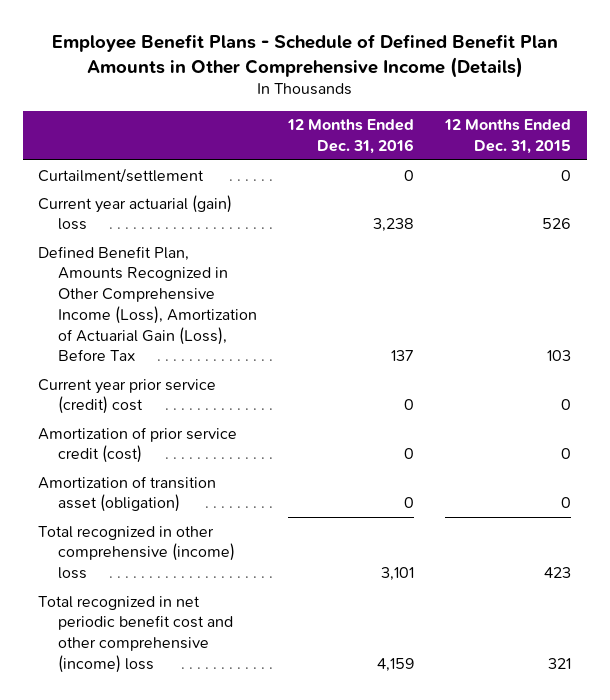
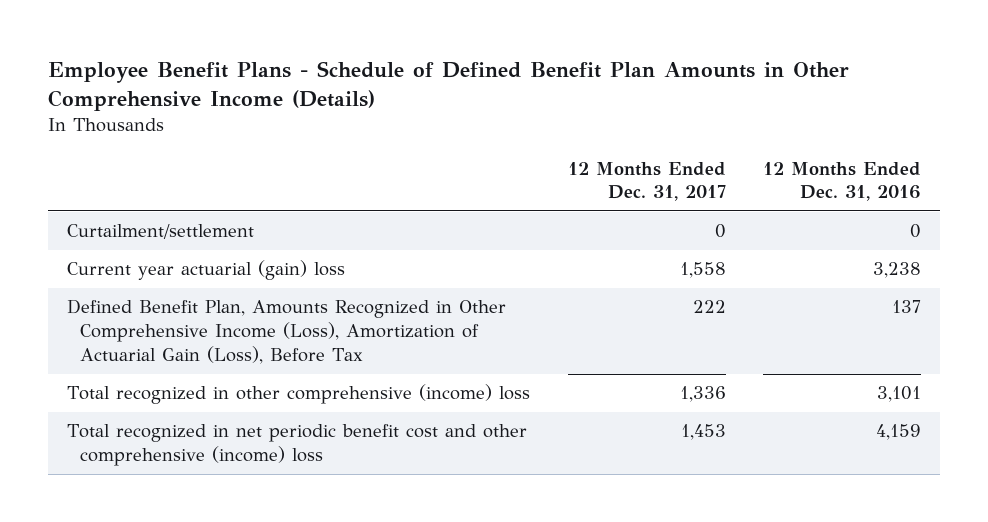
- | 12 Months Ended Dec. 31, 2016 | 12 Months Ended Dec. 31, 2015
+ | 12 Months Ended Dec. 31, 2017 | 12 Months Ended Dec. 31, 2016
- Current year prior service (credit) cost | 0 | 0
- Amortization of prior service credit (cost) | 0 | 0
- Amortization of transition asset (obligation) | 0 | 0

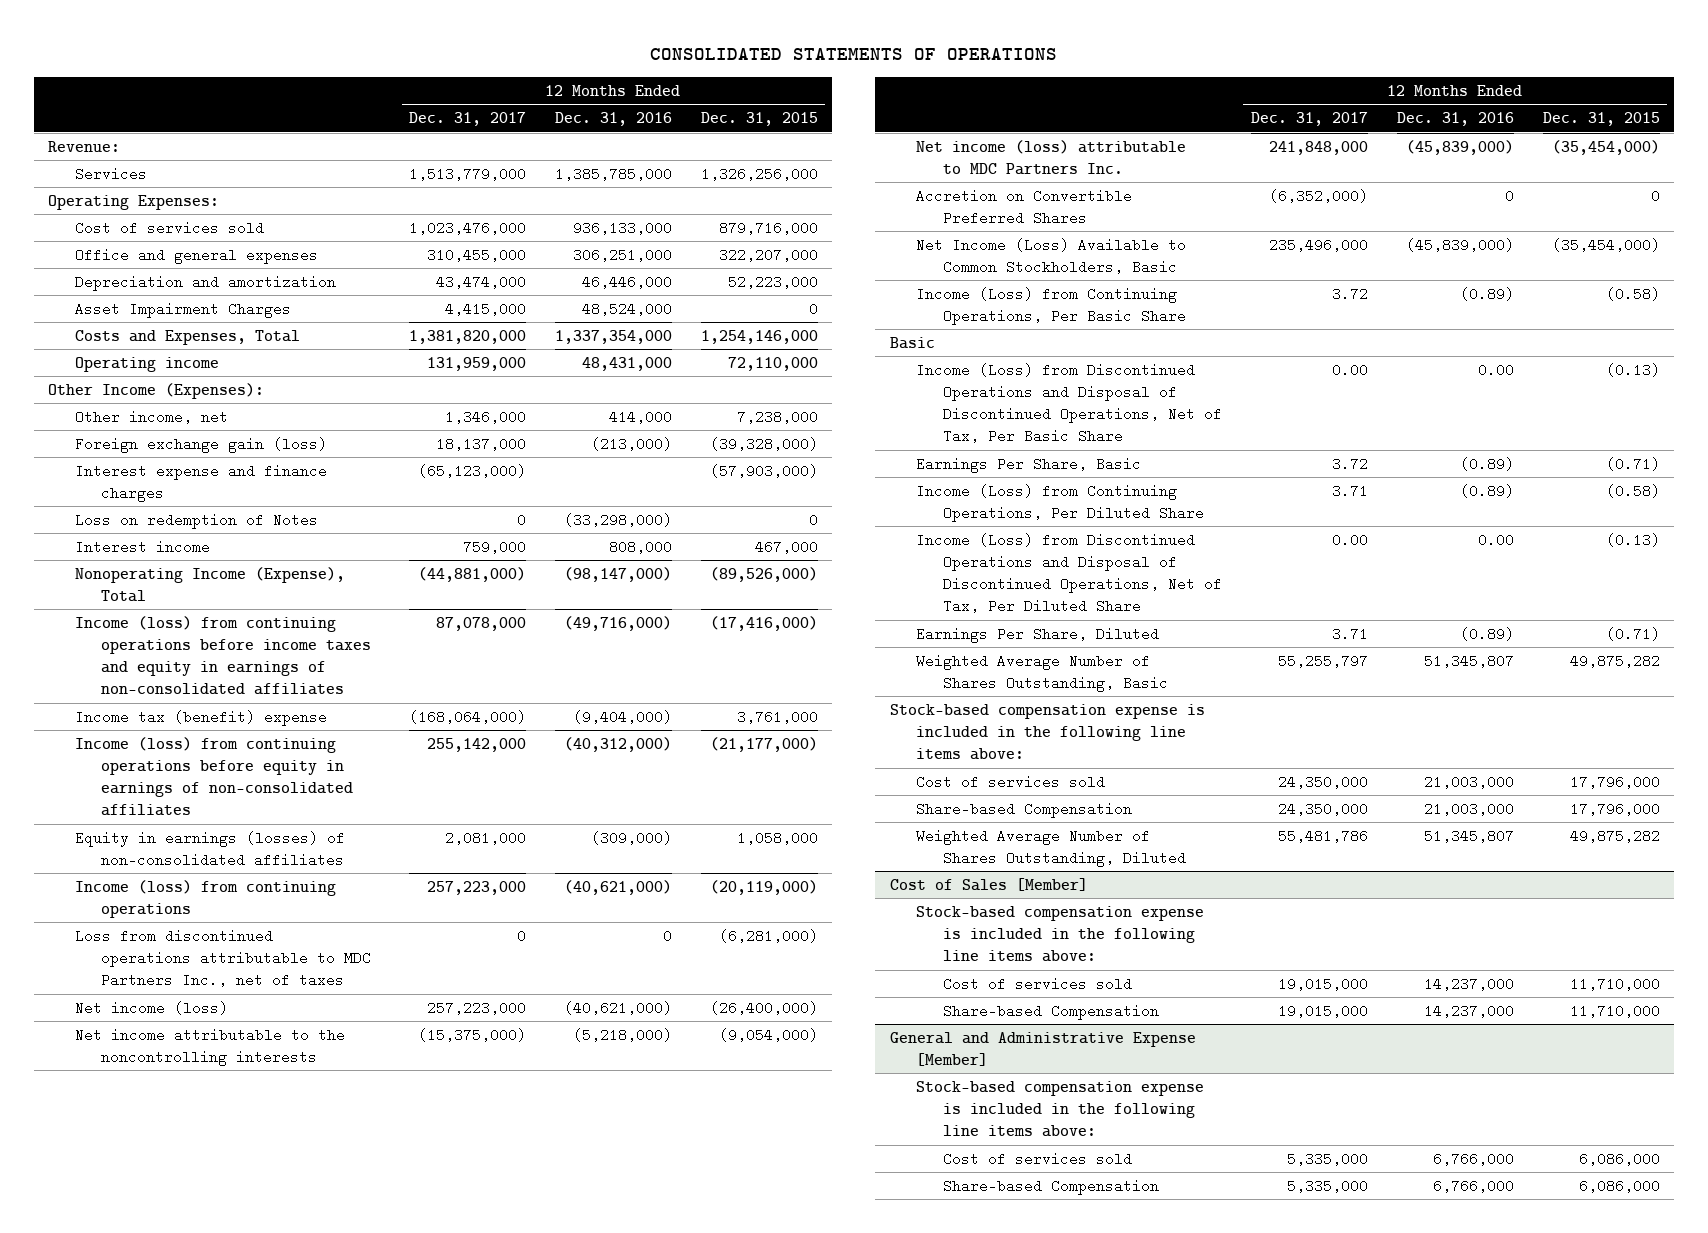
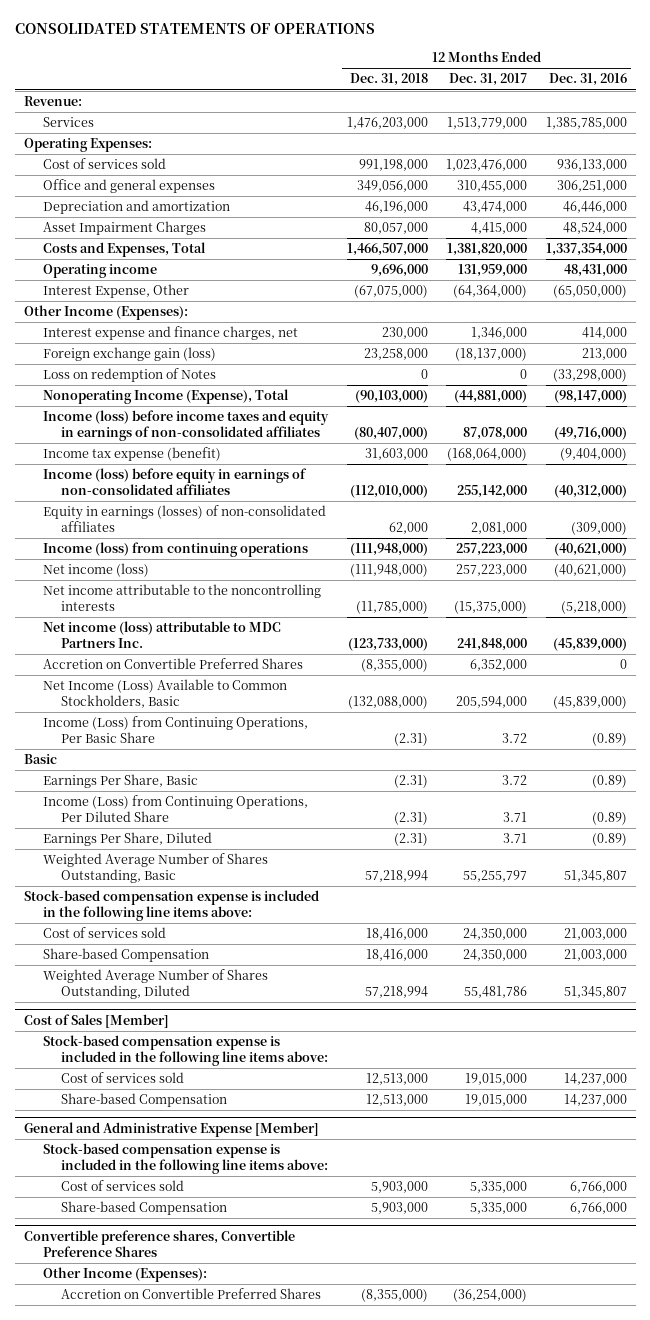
- | 12 Months Ended Dec. 31, 2017 | 12 Months Ended Dec. 31, 2016 | 12 Months Ended Dec. 31, 2015
+ | 12 Months Ended Dec. 31, 2018 | 12 Months Ended Dec. 31, 2017 | 12 Months Ended Dec. 31, 2016
+ Interest Expense, Other | (67,075,000) | (64,364,000) | (65,050,000)
- Other income, net | 1,346,000 | 414,000 | 7,238,000
- Foreign exchange gain (loss) | 18,137,000 | (213,000) | (39,328,000)
- Interest expense and finance charges | (65,123,000) | | (57,903,000)
+ Interest expense and finance charges, net | 230,000 | 1,346,000 | 414,000
+ Foreign exchange gain (loss) | 23,258,000 | (18,137,000) | 213,000
- Interest income | 759,000 | 808,000 | 467,000
- Income (loss) from continuing operations before income taxes and equity in earnings of non-consolidated affiliates | 87,078,000 | (49,716,000) | (17,416,000)
- Income tax (benefit) expense | (168,064,000) | (9,404,000) | 3,761,000
- Income (loss) from continuing operations before equity in earnings of non-consolidated affiliates | 255,142,000 | (40,312,000) | (21,177,000)
+ Income (loss) before income taxes and equity in earnings of non-consolidated affiliates | (80,407,000) | 87,078,000 | (49,716,000)
+ Income tax expense (benefit) | 31,603,000 | (168,064,000) | (9,404,000)
+ Income (loss) before equity in earnings of non-consolidated affiliates | (112,010,000) | 255,142,000 | (40,312,000)
- Loss from discontinued operations attributable to MDC Partners Inc., net of taxes | 0 | 0 | (6,281,000)
- Accretion on Convertible Preferred Shares | (6,352,000) | 0 | 0
- Net Income (Loss) Available to Common Stockholders, Basic | 235,496,000 | (45,839,000) | (35,454,000)
+ Accretion on Convertible Preferred Shares | (8,355,000) | 6,352,000 | 0
+ Net Income (Loss) Available to Common Stockholders, Basic | (132,088,000) | 205,594,000 | (45,839,000)
- Income (Loss) from Discontinued Operations and Disposal of Discontinued Operations, Net of Tax, Per Basic Share | 0.00 | 0.00 | (0.13)
- Income (Loss) from Discontinued Operations and Disposal of Discontinued Operations, Net of Tax, Per Diluted Share | 0.00 | 0.00 | (0.13)
+ Convertible preference shares, Convertible Preference Shares
+ Other Income (Expenses):
+ Accretion on Convertible Preferred Shares | (8,355,000) | (36,254,000) |

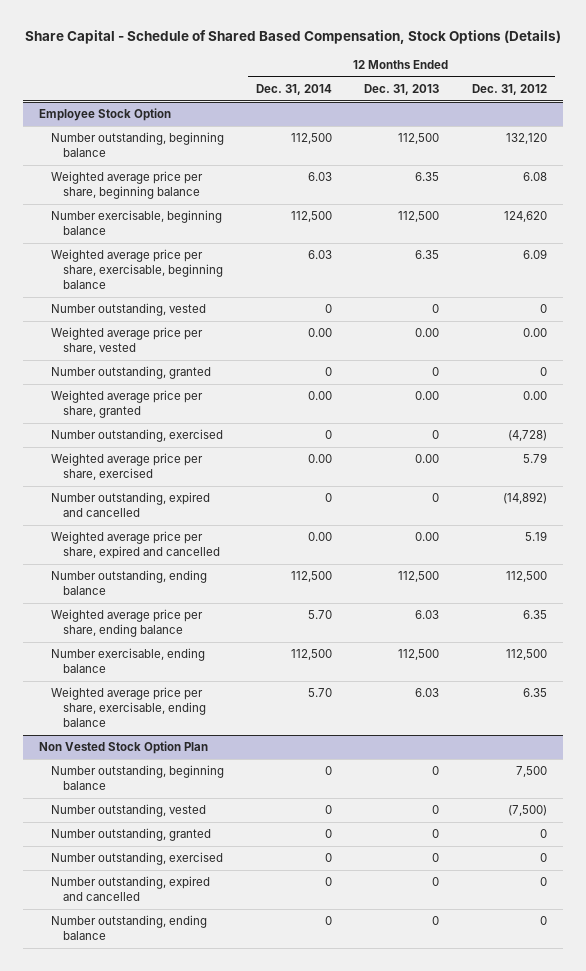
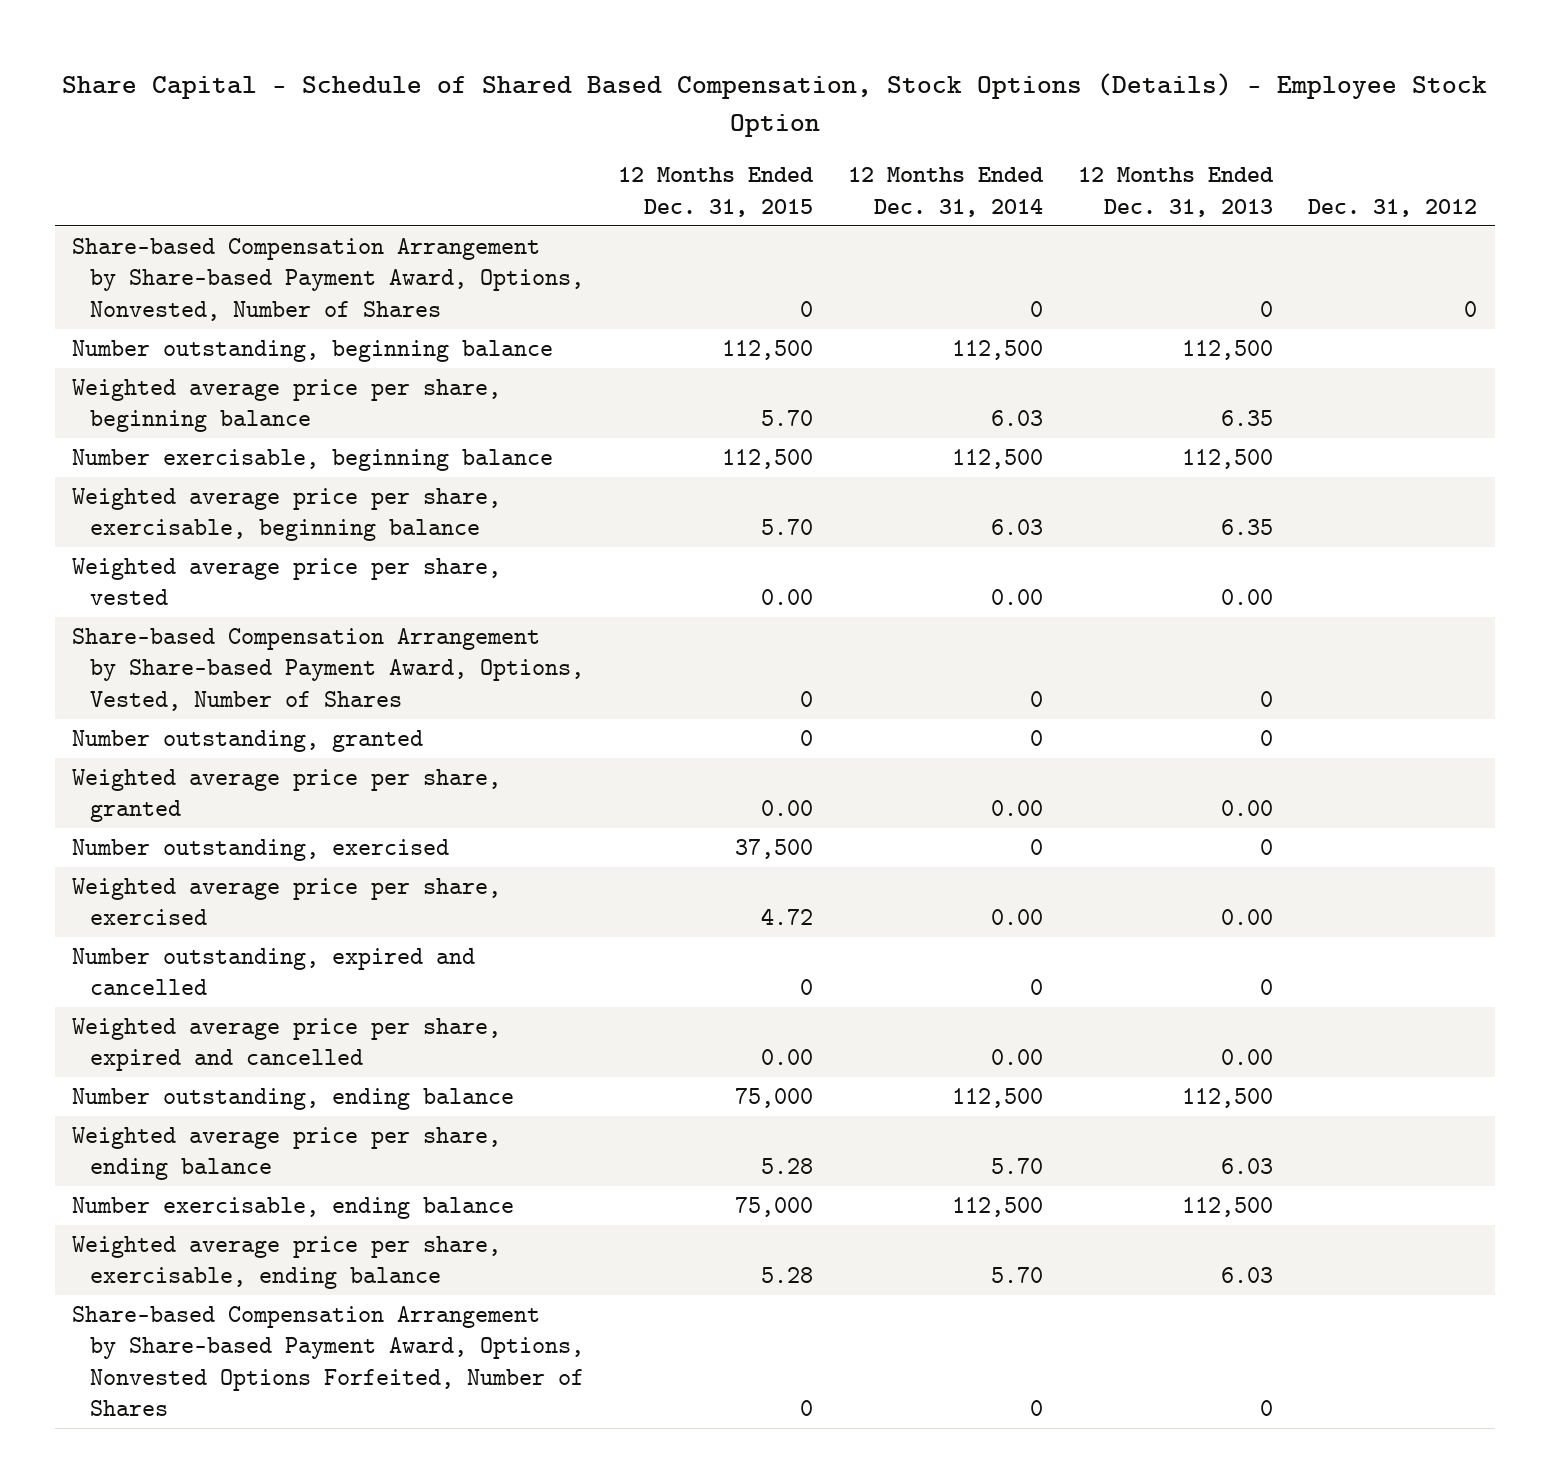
- Share Capital - Schedule of Shared Based Compensation, Stock Options (Details)
+ Share Capital - Schedule of Shared Based Compensation, Stock Options (Details) - Employee Stock Option
- | 12 Months Ended Dec. 31, 2014 | 12 Months Ended Dec. 31, 2013 | 12 Months Ended Dec. 31, 2012
+ | 12 Months Ended Dec. 31, 2015 | 12 Months Ended Dec. 31, 2014 | 12 Months Ended Dec. 31, 2013 | Dec. 31, 2012
- Employee Stock Option
+ Share-based Compensation Arrangement by Share-based Payment Award, Options, Nonvested, Number of Shares | 0 | 0 | 0 | 0
- Number outstanding, vested | 0 | 0 | 0
+ Share-based Compensation Arrangement by Share-based Payment Award, Options, Vested, Number of Shares | 0 | 0 | 0 |
- Non Vested Stock Option Plan
- Number outstanding, beginning balance | 0 | 0 | 7,500
- Number outstanding, vested | 0 | 0 | (7,500)
- Number outstanding, granted | 0 | 0 | 0
- Number outstanding, exercised | 0 | 0 | 0
- Number outstanding, expired and cancelled | 0 | 0 | 0
- Number outstanding, ending balance | 0 | 0 | 0
+ Share-based Compensation Arrangement by Share-based Payment Award, Options, Nonvested Options Forfeited, Number of Shares | 0 | 0 | 0 |

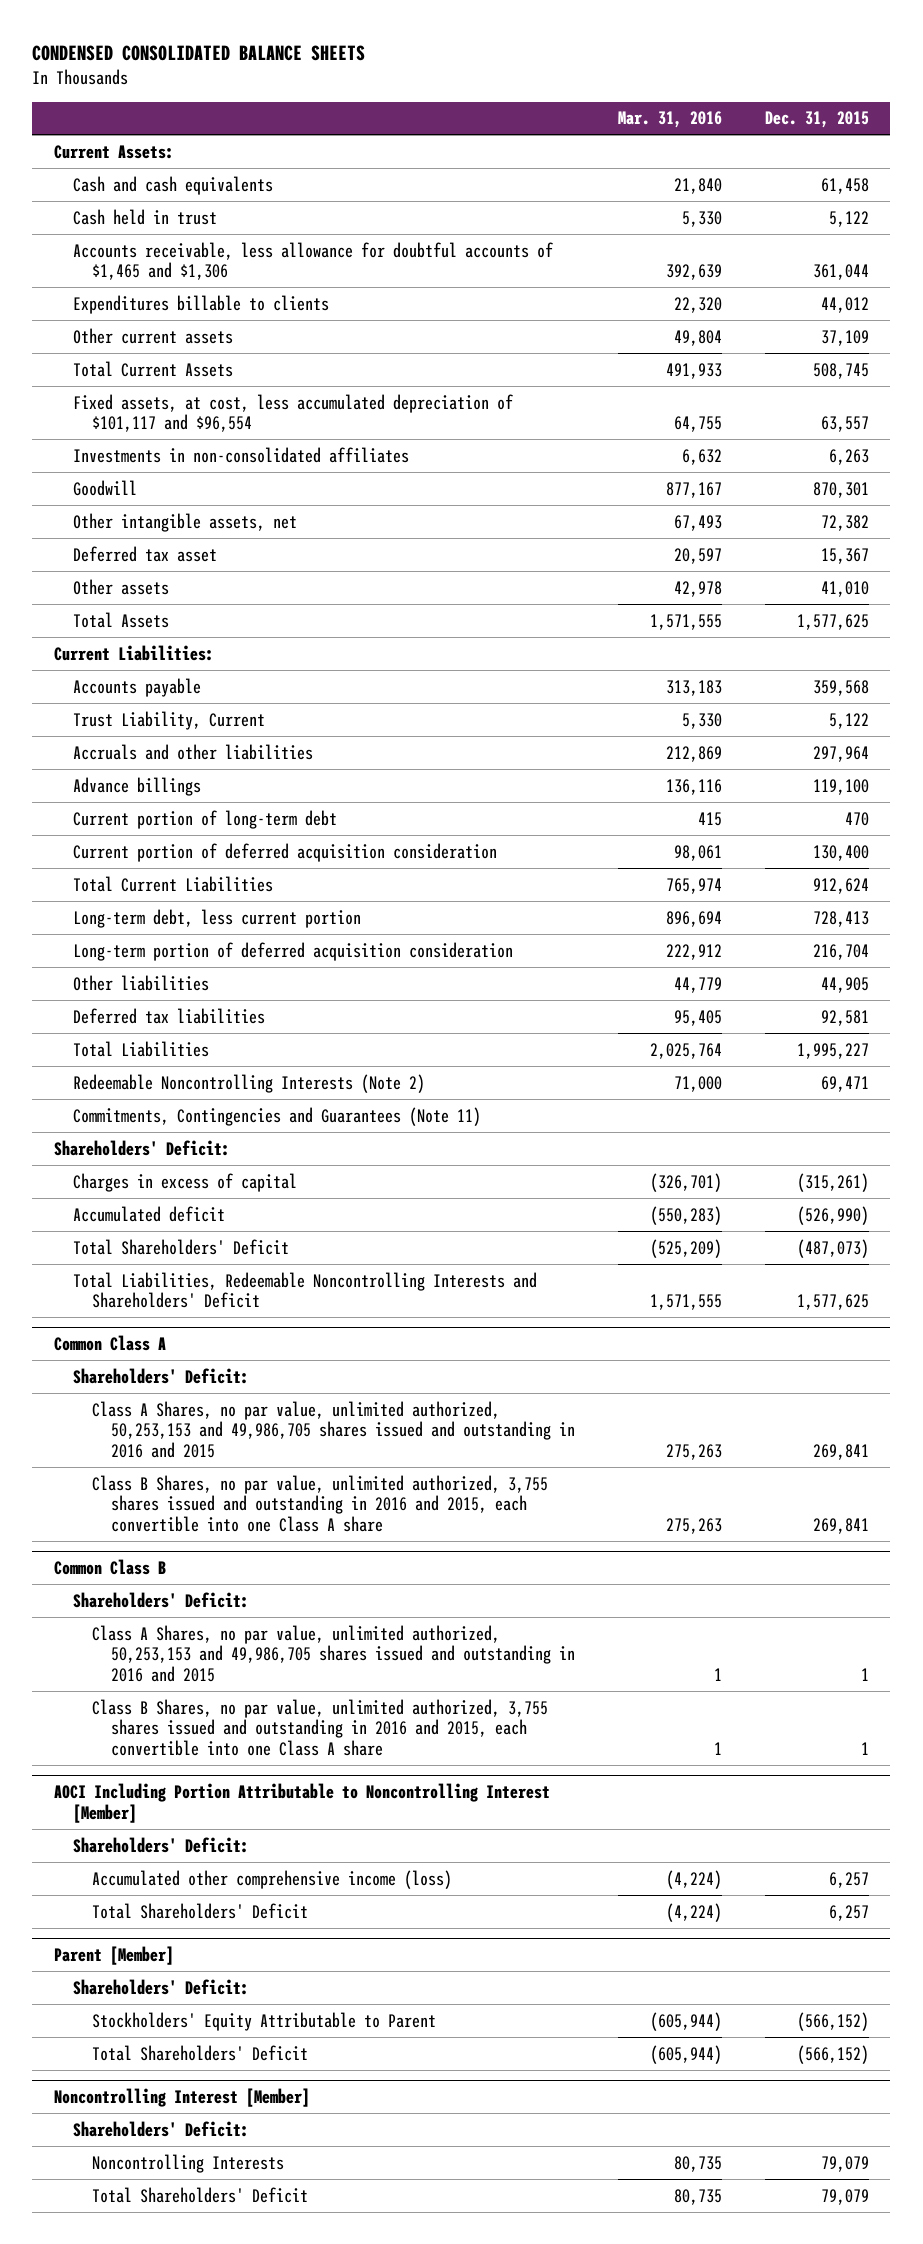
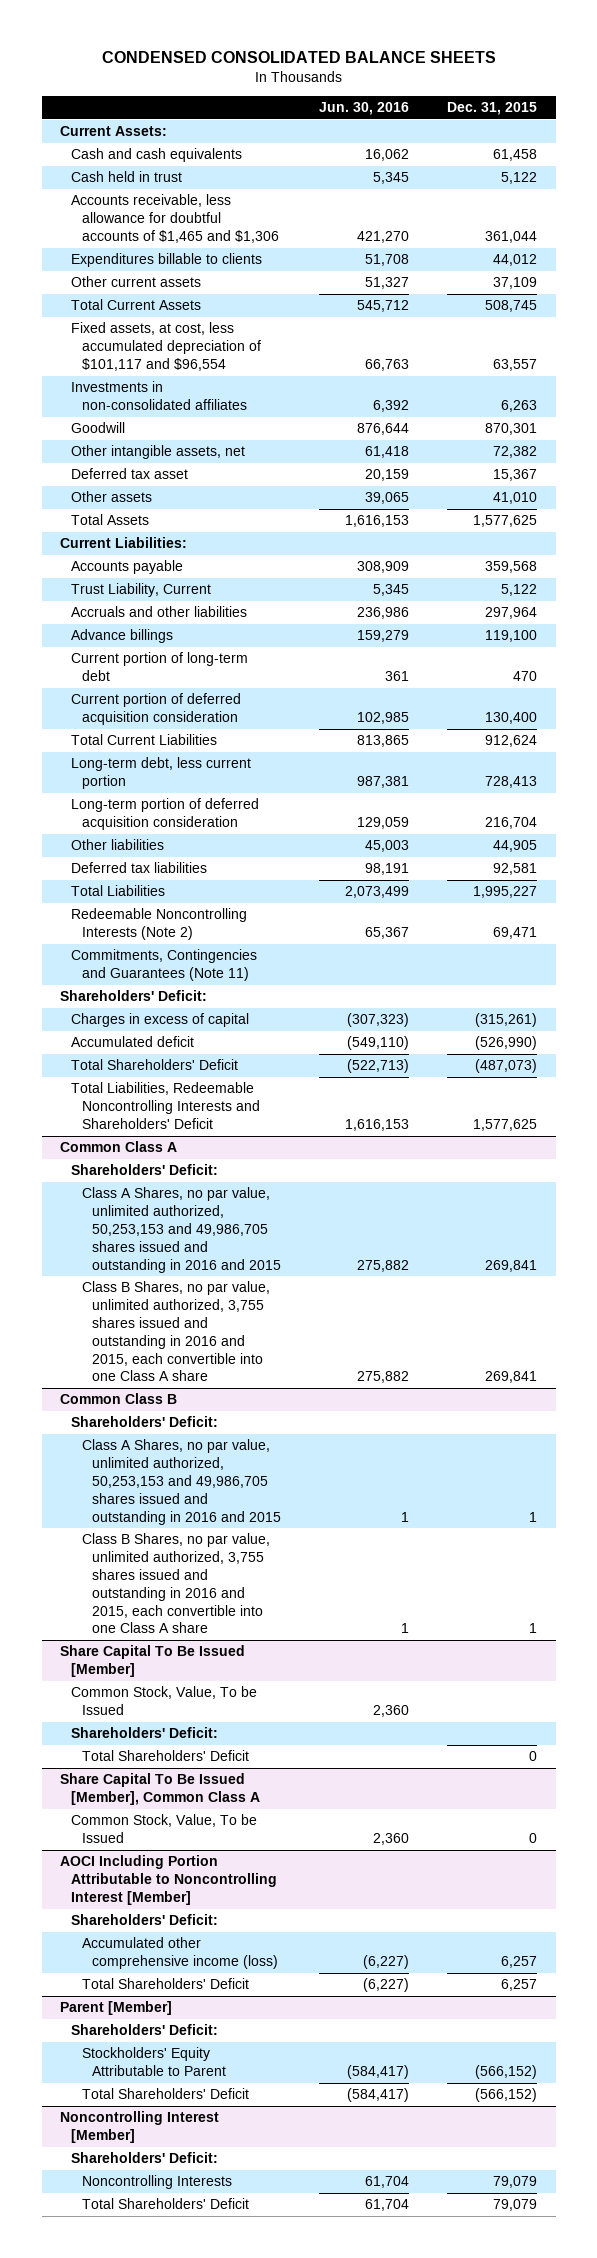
- | Mar. 31, 2016 | Dec. 31, 2015
+ | Jun. 30, 2016 | Dec. 31, 2015
+ Share Capital To Be Issued [Member]
+ Common Stock, Value, To be Issued | 2,360 |
+ Shareholders' Deficit:
+ Total Shareholders' Deficit | | 0
+ Share Capital To Be Issued [Member], Common Class A
+ Common Stock, Value, To be Issued | 2,360 | 0

